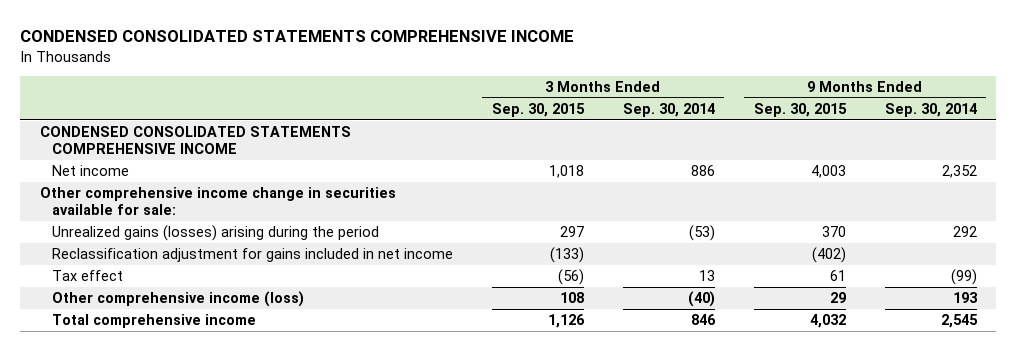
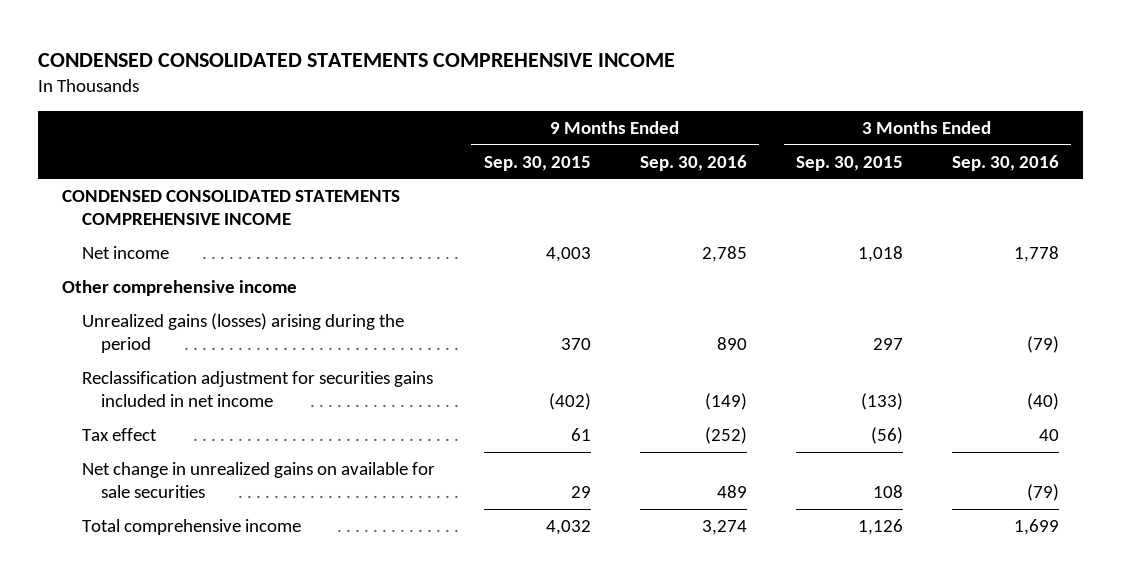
- | 3 Months Ended Sep. 30, 2015 | 3 Months Ended Sep. 30, 2014 | 9 Months Ended Sep. 30, 2015 | 9 Months Ended Sep. 30, 2014
+ | 9 Months Ended Sep. 30, 2015 | 9 Months Ended Sep. 30, 2016 | 3 Months Ended Sep. 30, 2015 | 3 Months Ended Sep. 30, 2016
- Other comprehensive income change in securities available for sale:
+ Other comprehensive income
- Reclassification adjustment for gains included in net income | (133) | | (402) |
+ Reclassification adjustment for securities gains included in net income | (402) | (149) | (133) | (40)
- Other comprehensive income (loss) | 108 | (40) | 29 | 193
+ Net change in unrealized gains on available for sale securities | 29 | 489 | 108 | (79)

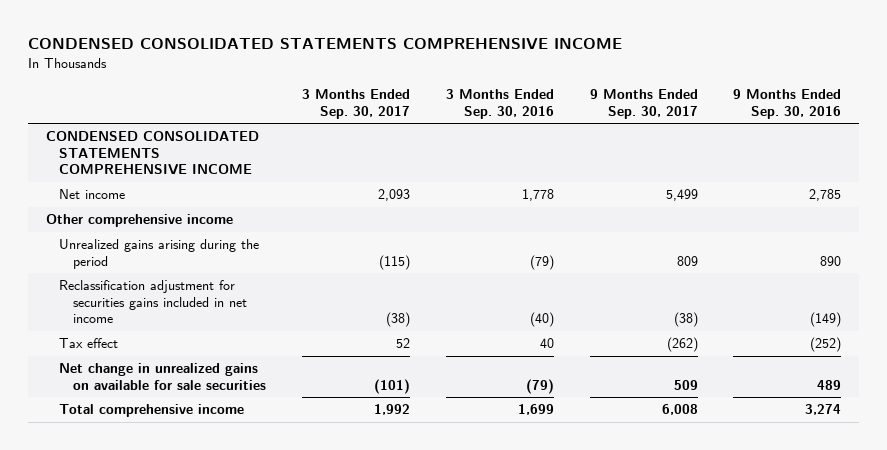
- | 9 Months Ended Sep. 30, 2015 | 9 Months Ended Sep. 30, 2016 | 3 Months Ended Sep. 30, 2015 | 3 Months Ended Sep. 30, 2016
+ | 3 Months Ended Sep. 30, 2017 | 3 Months Ended Sep. 30, 2016 | 9 Months Ended Sep. 30, 2017 | 9 Months Ended Sep. 30, 2016
- Unrealized gains (losses) arising during the period | 370 | 890 | 297 | (79)
+ Unrealized gains arising during the period | (115) | (79) | 809 | 890

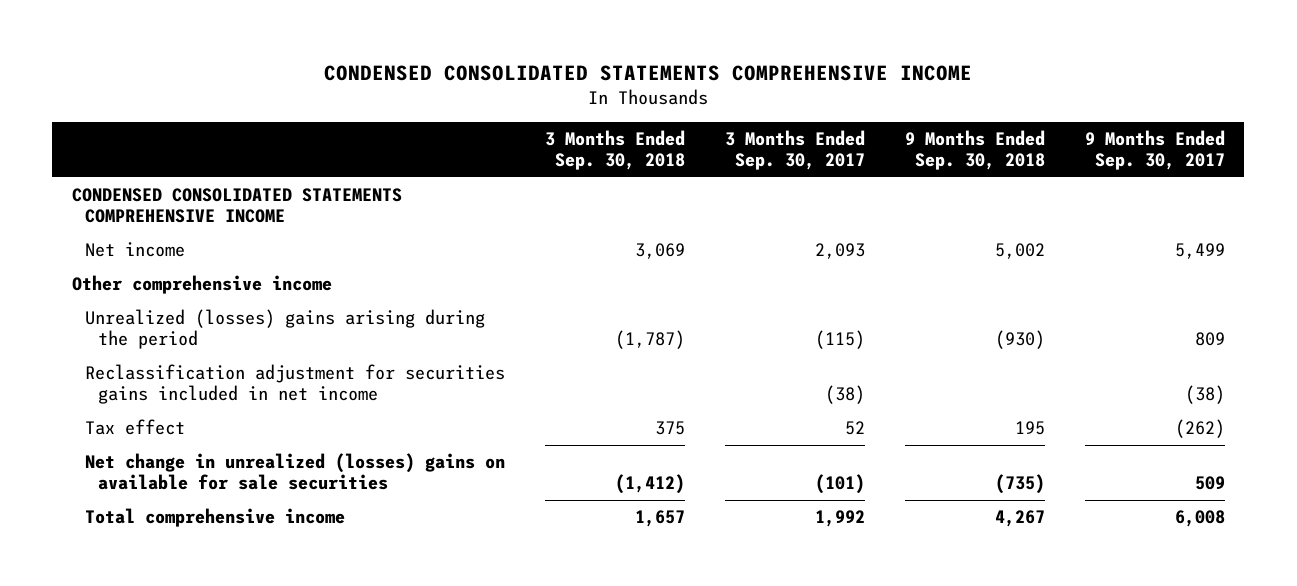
- | 3 Months Ended Sep. 30, 2017 | 3 Months Ended Sep. 30, 2016 | 9 Months Ended Sep. 30, 2017 | 9 Months Ended Sep. 30, 2016
+ | 3 Months Ended Sep. 30, 2018 | 3 Months Ended Sep. 30, 2017 | 9 Months Ended Sep. 30, 2018 | 9 Months Ended Sep. 30, 2017
- Unrealized gains arising during the period | (115) | (79) | 809 | 890
+ Unrealized (losses) gains arising during the period | (1,787) | (115) | (930) | 809
- Net change in unrealized gains on available for sale securities | (101) | (79) | 509 | 489
+ Net change in unrealized (losses) gains on available for sale securities | (1,412) | (101) | (735) | 509

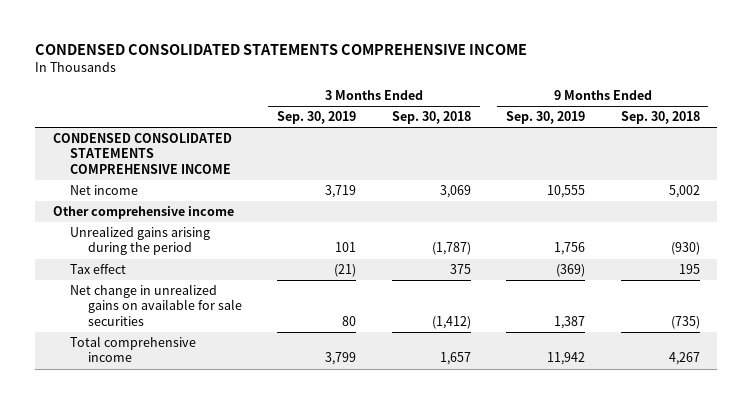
- | 3 Months Ended Sep. 30, 2018 | 3 Months Ended Sep. 30, 2017 | 9 Months Ended Sep. 30, 2018 | 9 Months Ended Sep. 30, 2017
+ | 3 Months Ended Sep. 30, 2019 | 3 Months Ended Sep. 30, 2018 | 9 Months Ended Sep. 30, 2019 | 9 Months Ended Sep. 30, 2018
- Unrealized (losses) gains arising during the period | (1,787) | (115) | (930) | 809
- Reclassification adjustment for securities gains included in net income | | (38) | | (38)
+ Unrealized gains arising during the period | 101 | (1,787) | 1,756 | (930)
- Net change in unrealized (losses) gains on available for sale securities | (1,412) | (101) | (735) | 509
+ Net change in unrealized gains on available for sale securities | 80 | (1,412) | 1,387 | (735)

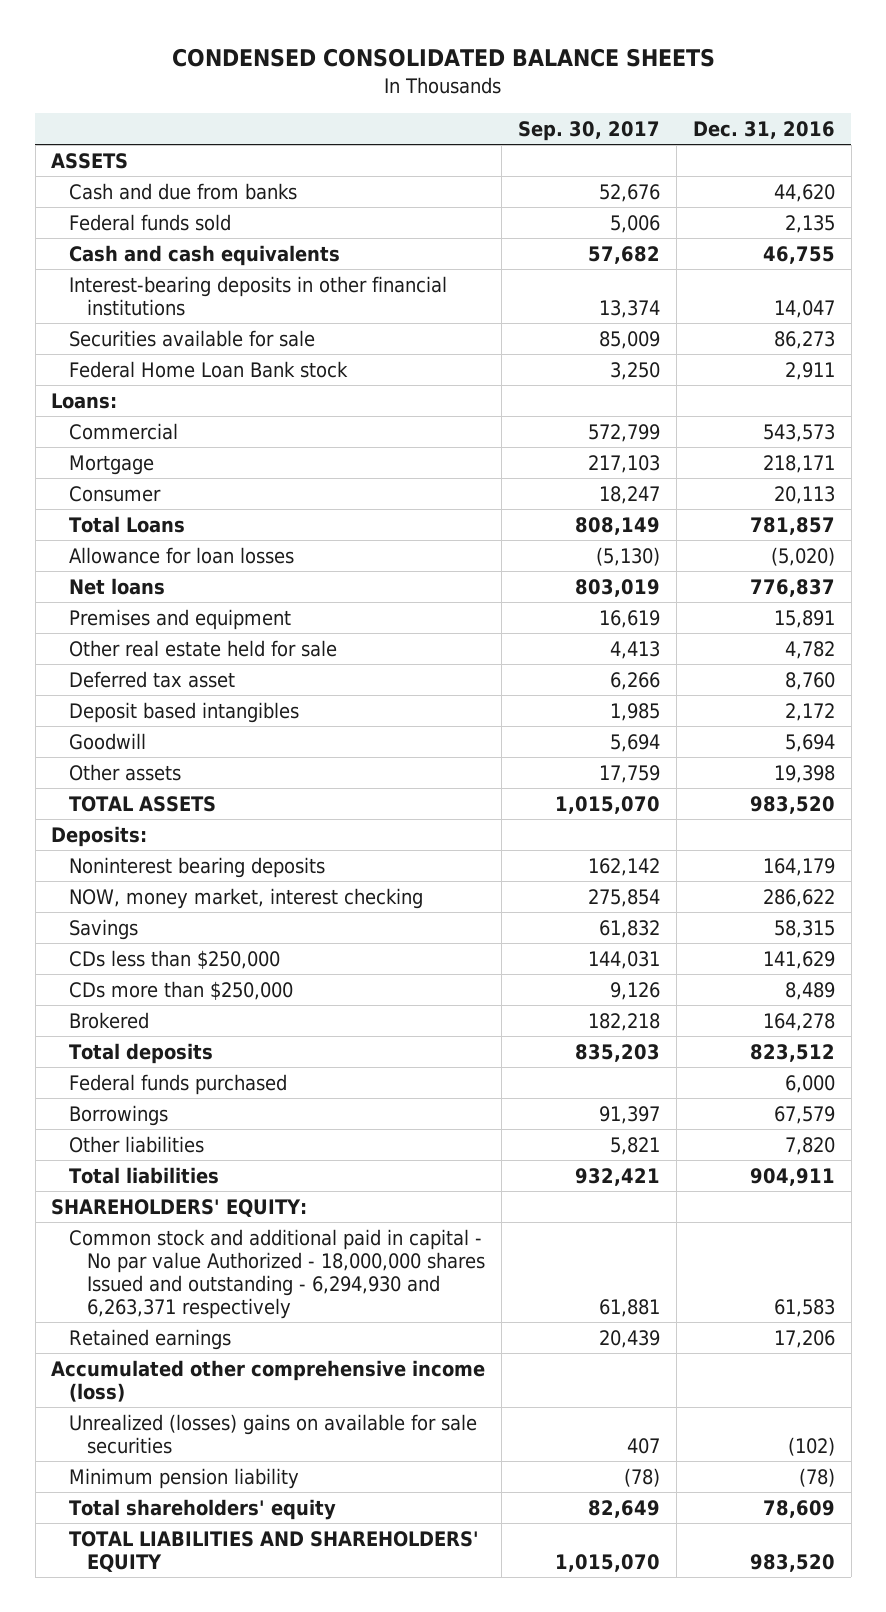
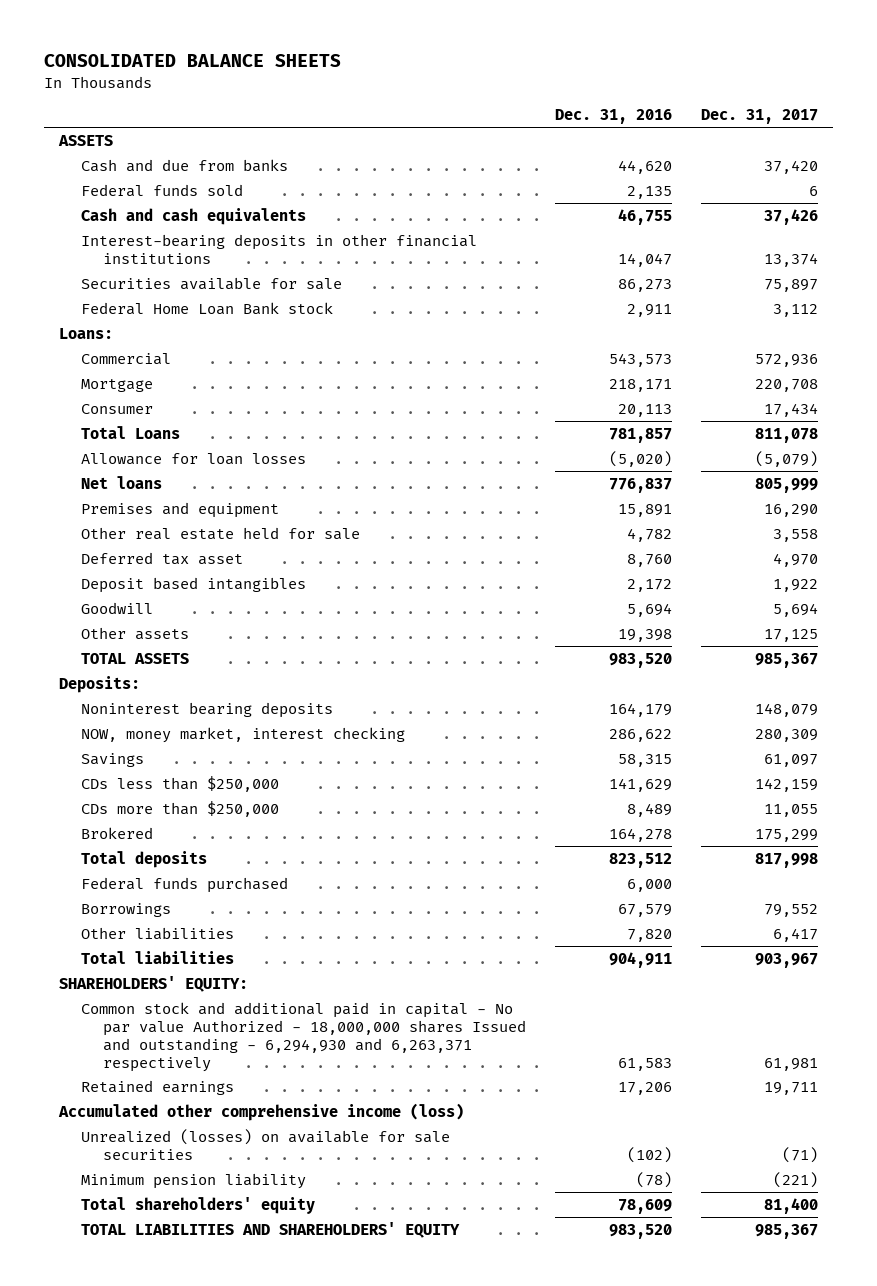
- CONDENSED CONSOLIDATED BALANCE SHEETS
+ CONSOLIDATED BALANCE SHEETS
- | Sep. 30, 2017 | Dec. 31, 2016
+ | Dec. 31, 2016 | Dec. 31, 2017
- Unrealized (losses) gains on available for sale securities | 407 | (102)
+ Unrealized (losses) on available for sale securities | (102) | (71)

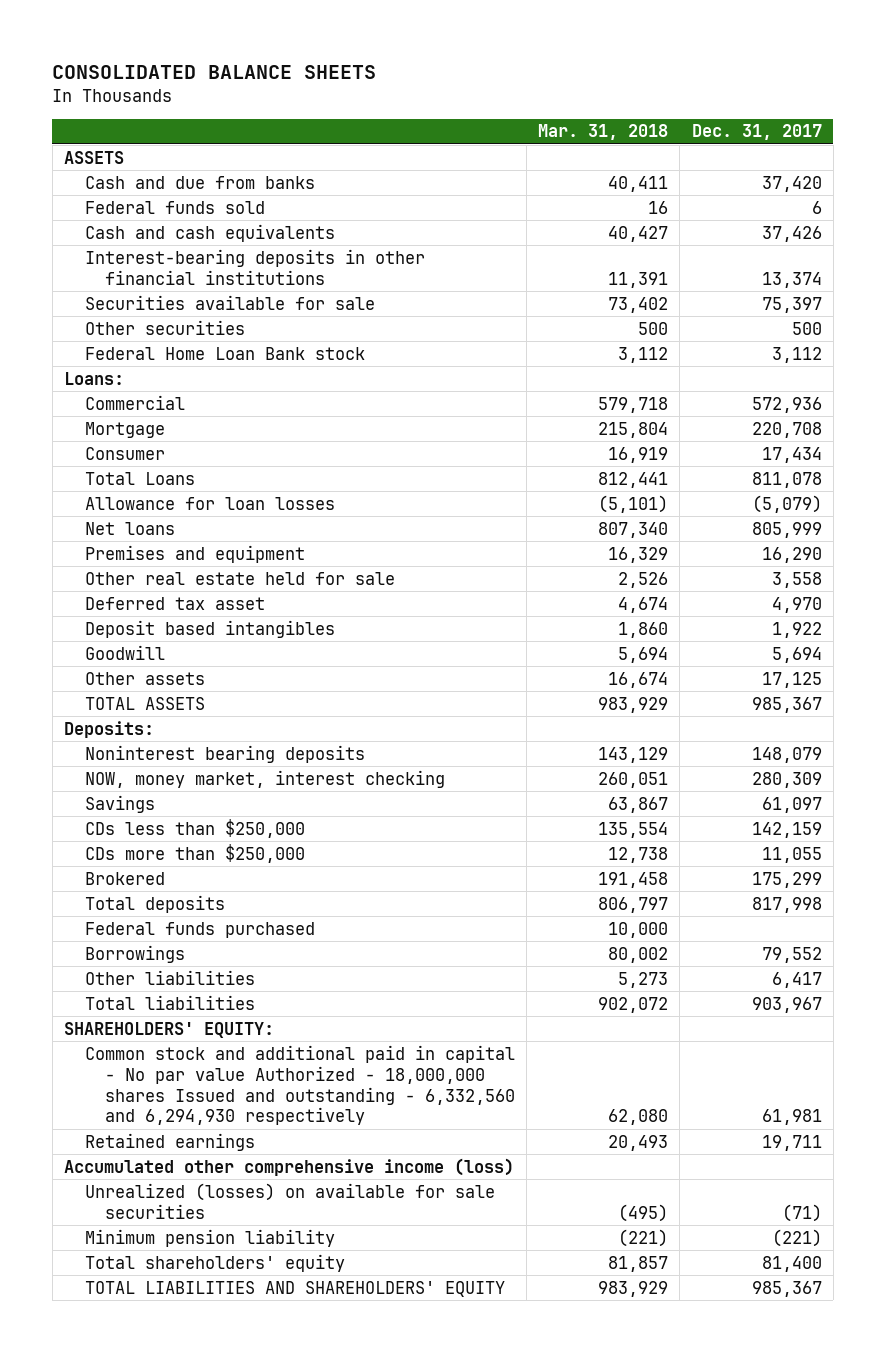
- | Dec. 31, 2016 | Dec. 31, 2017
+ | Mar. 31, 2018 | Dec. 31, 2017
- Securities available for sale | 86,273 | 75,897
+ Securities available for sale | 73,402 | 75,397
+ Other securities | 500 | 500
- Common stock and additional paid in capital - No par value Authorized - 18,000,000 shares Issued and outstanding - 6,294,930 and 6,263,371 respectively | 61,583 | 61,981
+ Common stock and additional paid in capital - No par value Authorized - 18,000,000 shares Issued and outstanding - 6,332,560 and 6,294,930 respectively | 62,080 | 61,981

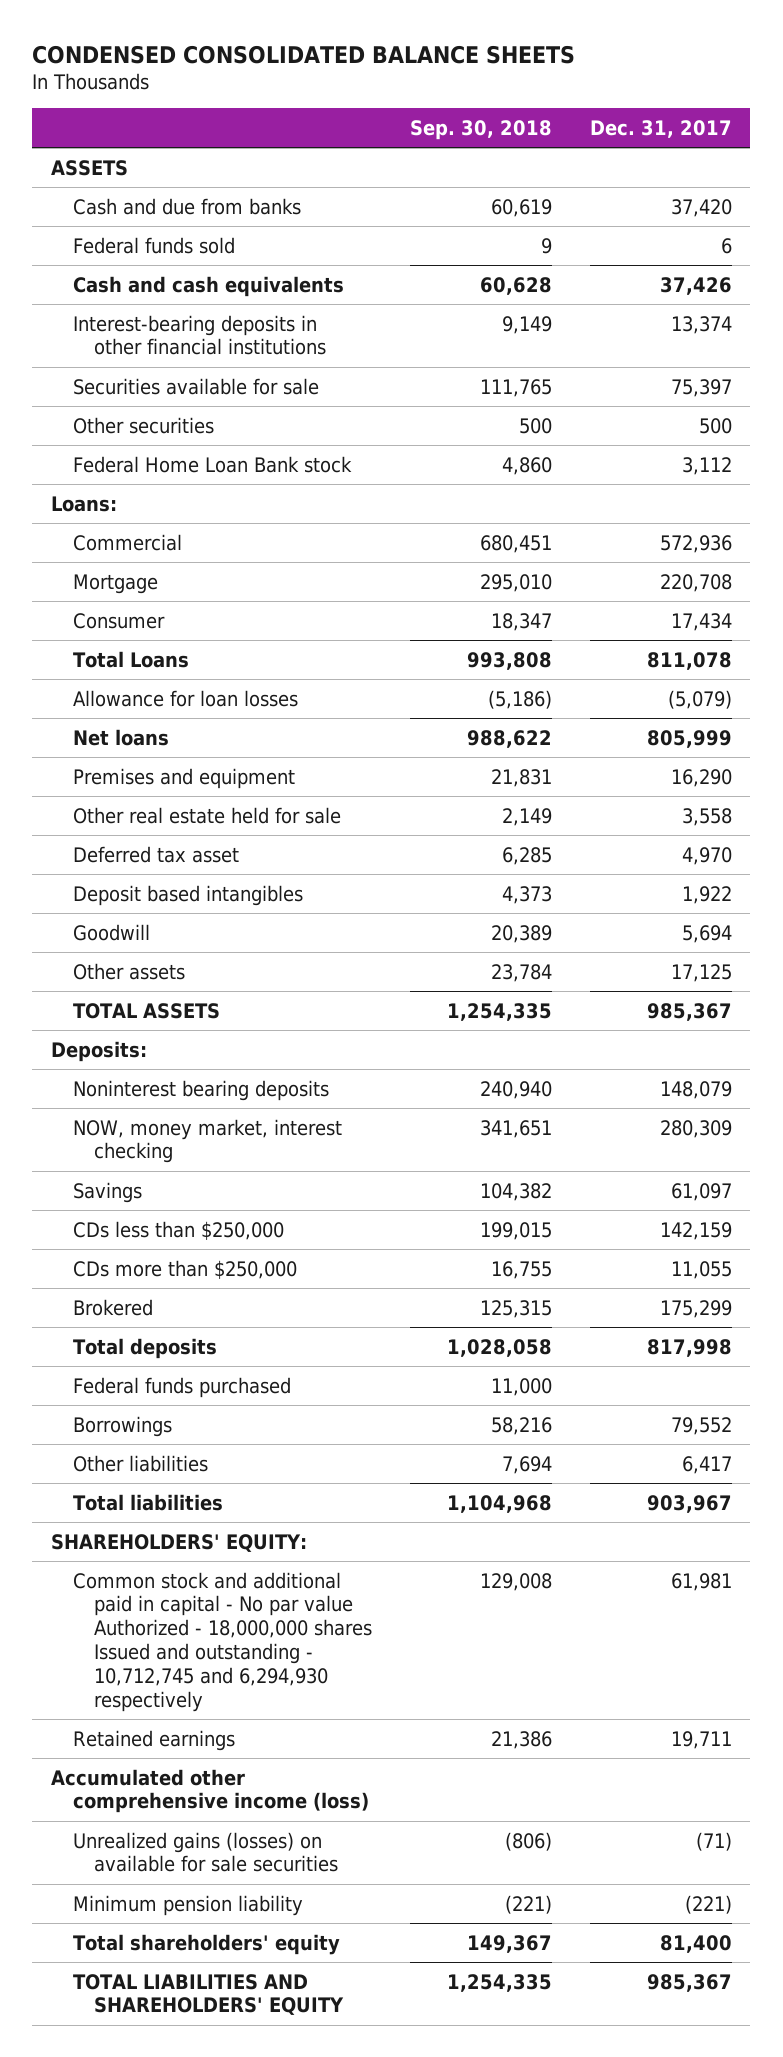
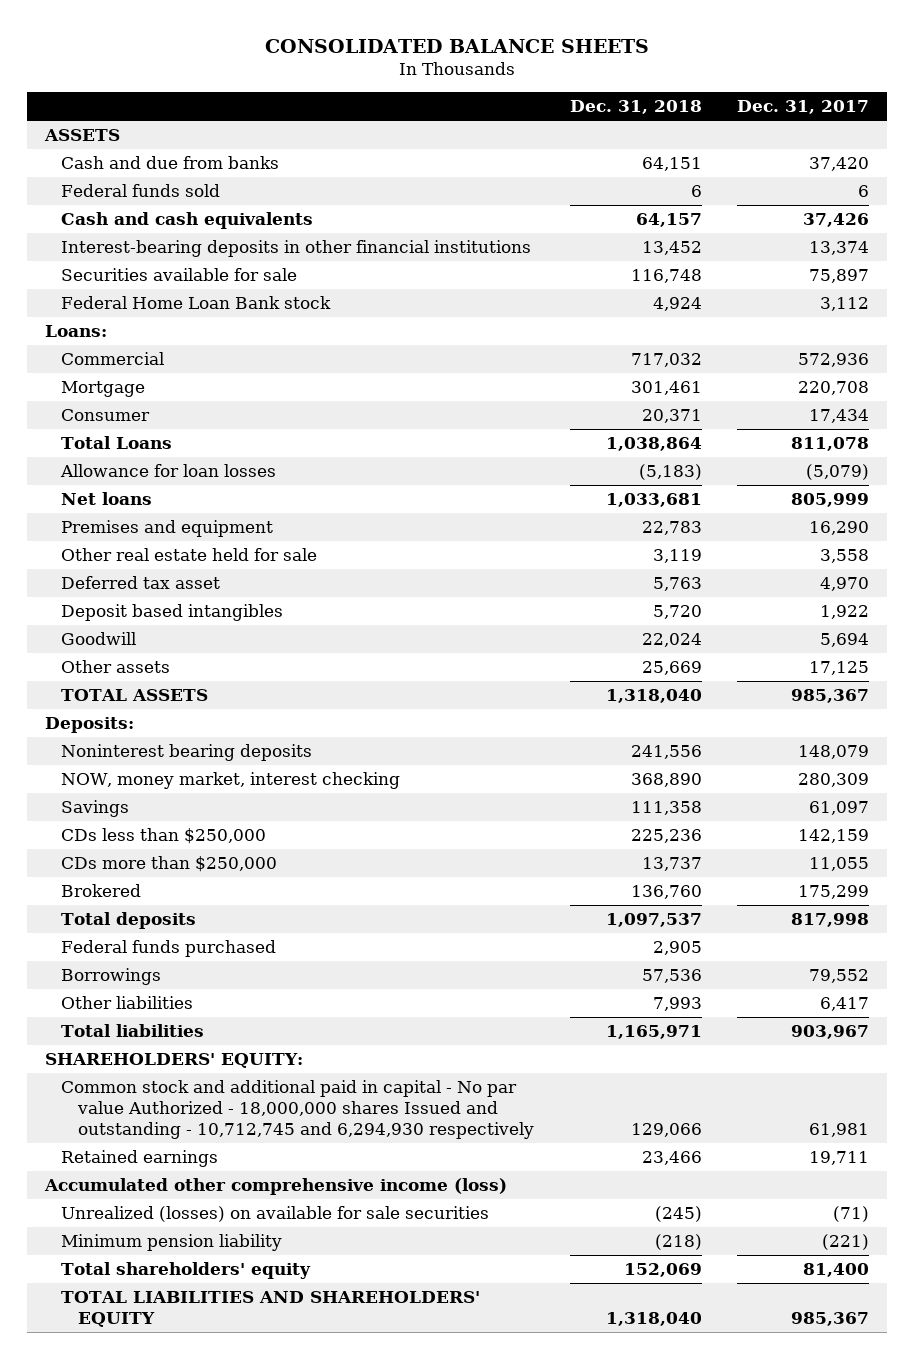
- CONDENSED CONSOLIDATED BALANCE SHEETS
+ CONSOLIDATED BALANCE SHEETS
- | Sep. 30, 2018 | Dec. 31, 2017
+ | Dec. 31, 2018 | Dec. 31, 2017
- Securities available for sale | 111,765 | 75,397
- Other securities | 500 | 500
+ Securities available for sale | 116,748 | 75,897
- Unrealized gains (losses) on available for sale securities | (806) | (71)
+ Unrealized (losses) on available for sale securities | (245) | (71)

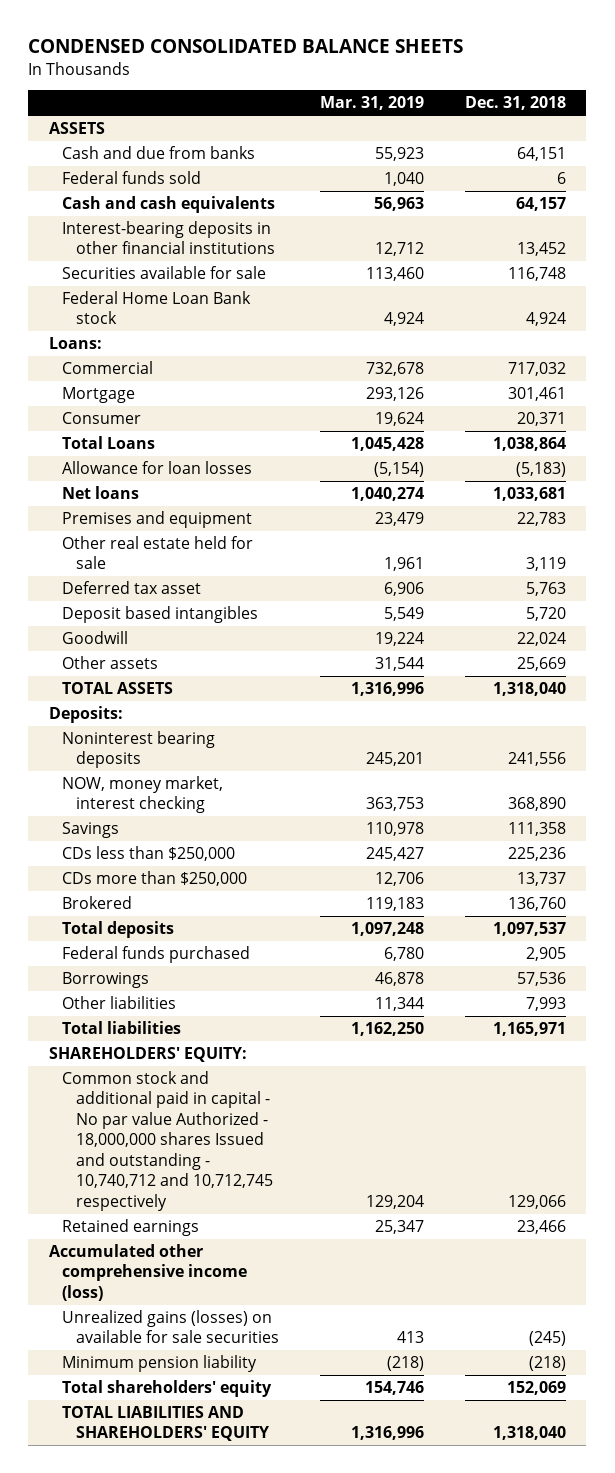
- CONSOLIDATED BALANCE SHEETS
+ CONDENSED CONSOLIDATED BALANCE SHEETS
- | Dec. 31, 2018 | Dec. 31, 2017
+ | Mar. 31, 2019 | Dec. 31, 2018
- Common stock and additional paid in capital - No par value Authorized - 18,000,000 shares Issued and outstanding - 10,712,745 and 6,294,930 respectively | 129,066 | 61,981
+ Common stock and additional paid in capital - No par value Authorized - 18,000,000 shares Issued and outstanding - 10,740,712 and 10,712,745 respectively | 129,204 | 129,066
- Unrealized (losses) on available for sale securities | (245) | (71)
+ Unrealized gains (losses) on available for sale securities | 413 | (245)

